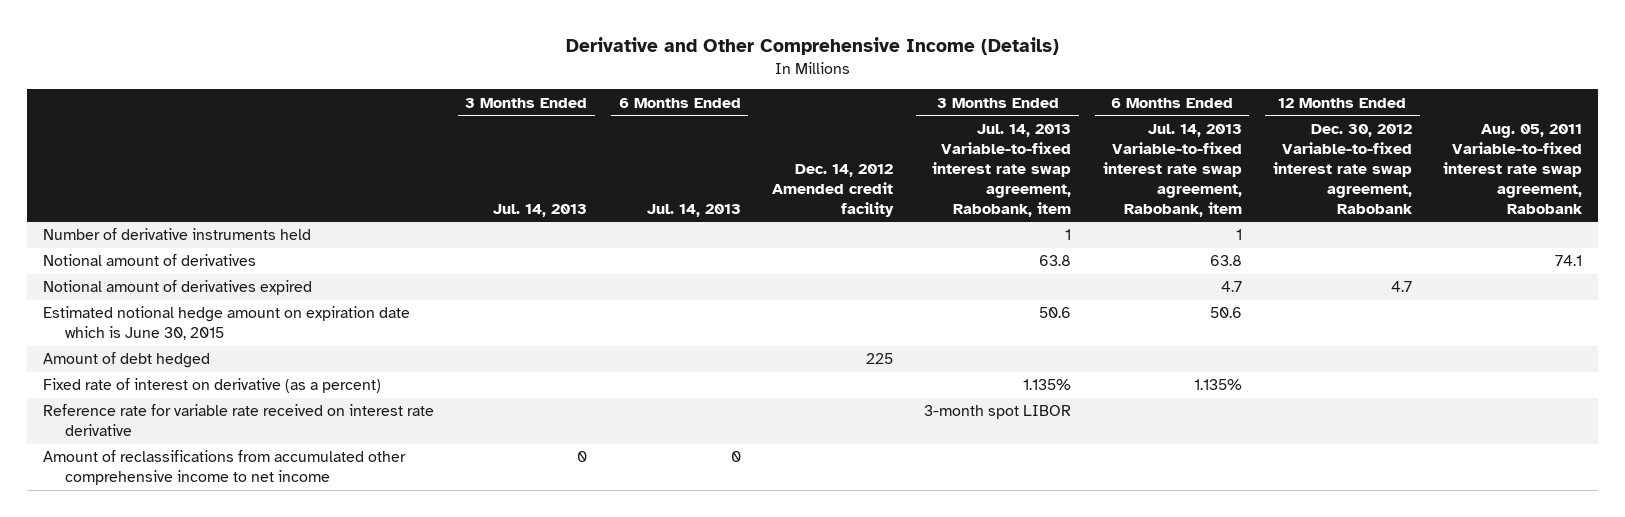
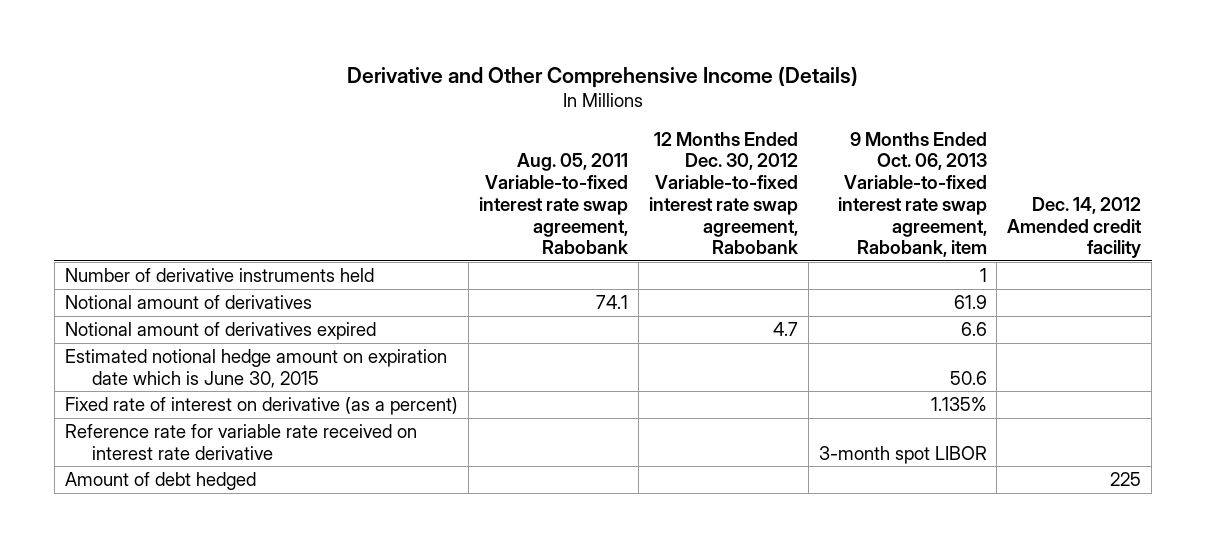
- | 3 Months Ended Jul. 14, 2013 | 6 Months Ended Jul. 14, 2013 | Dec. 14, 2012 Amended credit facility | 3 Months Ended Jul. 14, 2013 Variable-to-fixed interest rate swap agreement, Rabobank, item | 6 Months Ended Jul. 14, 2013 Variable-to-fixed interest rate swap agreement, Rabobank, item | 12 Months Ended Dec. 30, 2012 Variable-to-fixed interest rate swap agreement, Rabobank | Aug. 05, 2011 Variable-to-fixed interest rate swap agreement, Rabobank
+ | Aug. 05, 2011 Variable-to-fixed interest rate swap agreement, Rabobank | 12 Months Ended Dec. 30, 2012 Variable-to-fixed interest rate swap agreement, Rabobank | 9 Months Ended Oct. 06, 2013 Variable-to-fixed interest rate swap agreement, Rabobank, item | Dec. 14, 2012 Amended credit facility
- Amount of reclassifications from accumulated other comprehensive income to net income | 0 | 0 | | | | |
moved down: Amount of debt hedged | | | | 225

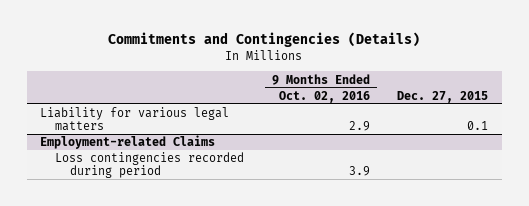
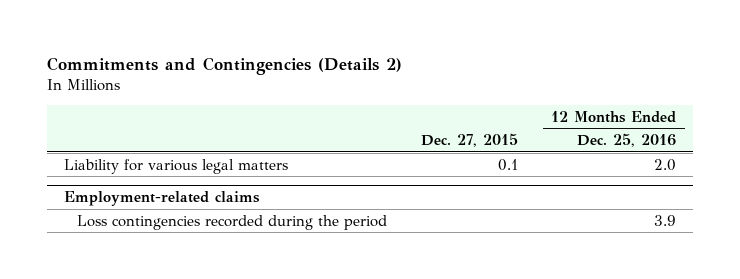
- Commitments and Contingencies (Details)
+ Commitments and Contingencies (Details 2)
- | 9 Months Ended Oct. 02, 2016 | Dec. 27, 2015
+ | Dec. 27, 2015 | 12 Months Ended Dec. 25, 2016
- Employment-related Claims
- Loss contingencies recorded during period | 3.9 |
+ Employment-related claims
+ Loss contingencies recorded during the period | | 3.9

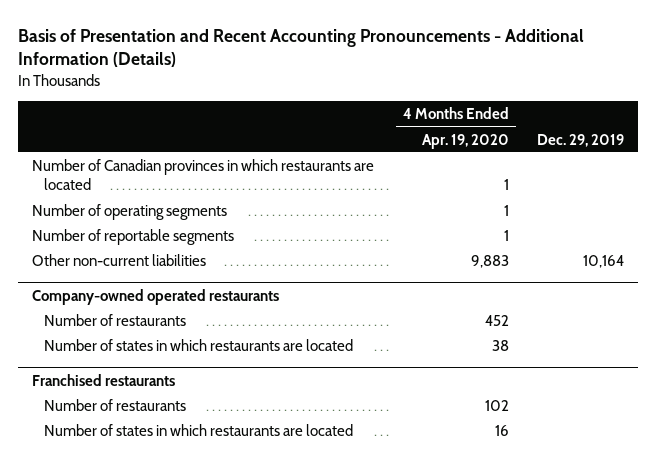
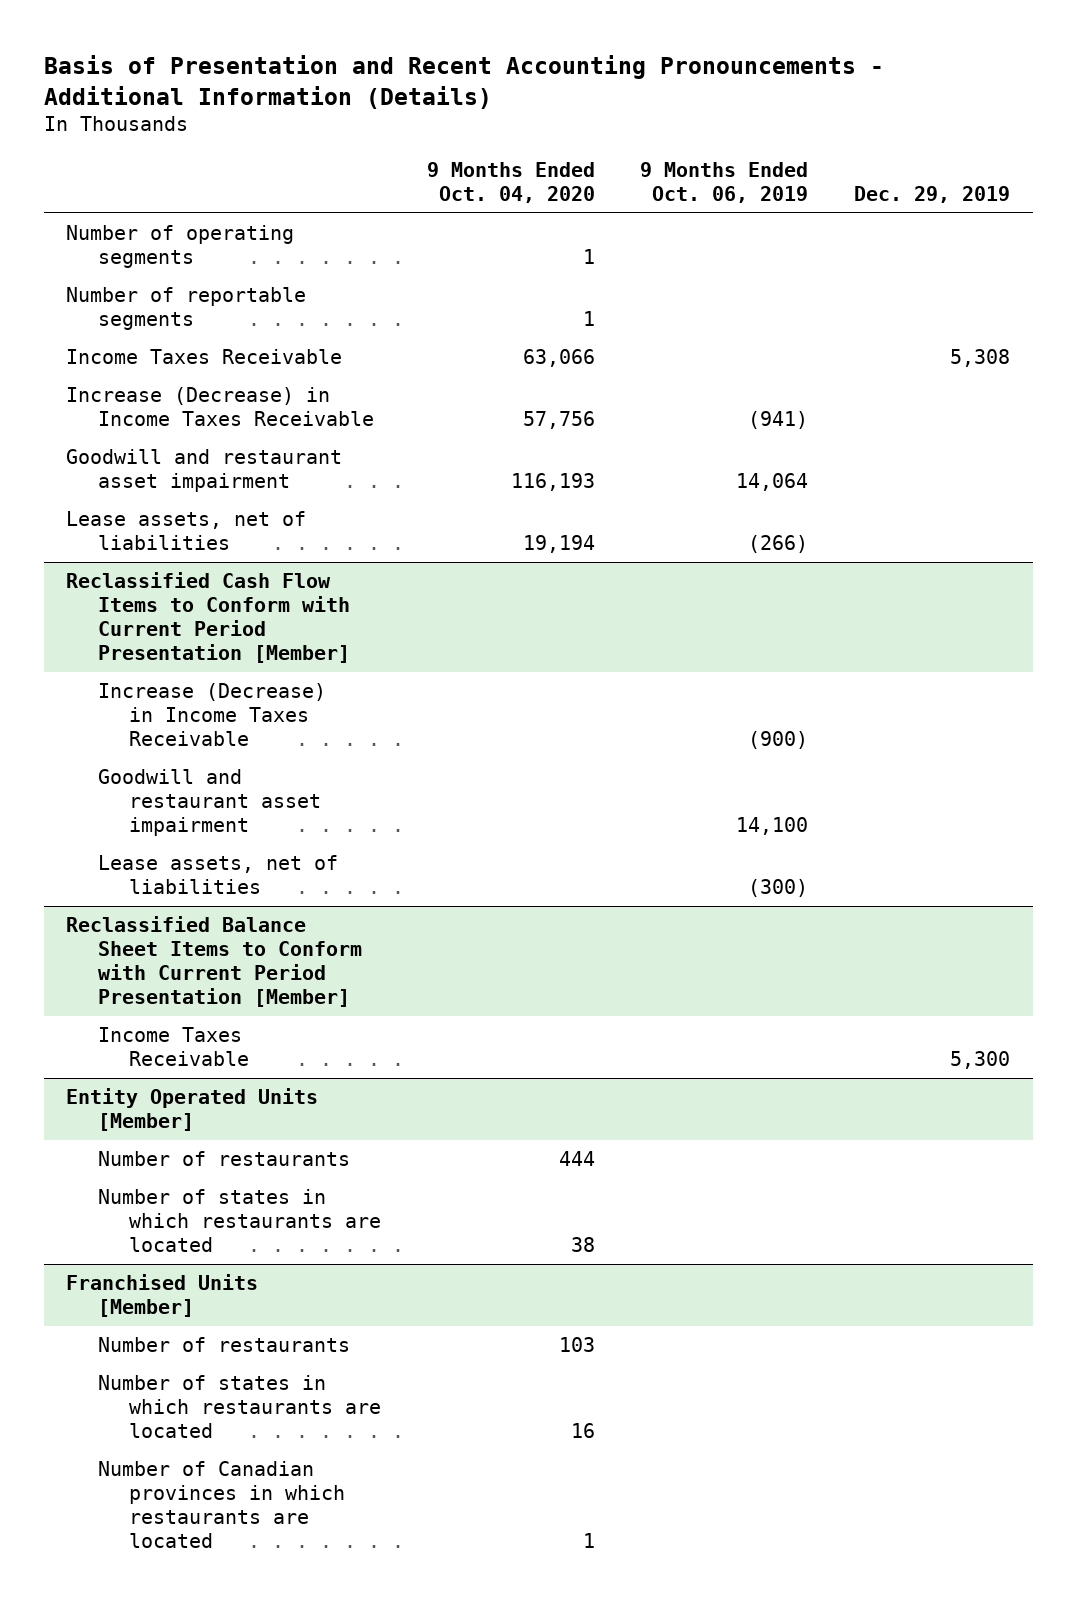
- | 4 Months Ended Apr. 19, 2020 | Dec. 29, 2019
+ | 9 Months Ended Oct. 04, 2020 | 9 Months Ended Oct. 06, 2019 | Dec. 29, 2019
- Number of Canadian provinces in which restaurants are located | 1 |
- Other non-current liabilities | 9,883 | 10,164
- Company-owned operated restaurants
+ Income Taxes Receivable | 63,066 | | 5,308
+ Increase (Decrease) in Income Taxes Receivable | 57,756 | (941) |
+ Goodwill and restaurant asset impairment | 116,193 | 14,064 |
+ Lease assets, net of liabilities | 19,194 | (266) |
+ Reclassified Cash Flow Items to Conform with Current Period Presentation [Member]
+ Increase (Decrease) in Income Taxes Receivable | | (900) |
+ Goodwill and restaurant asset impairment | | 14,100 |
+ Lease assets, net of liabilities | | (300) |
+ Reclassified Balance Sheet Items to Conform with Current Period Presentation [Member]
+ Income Taxes Receivable | | | 5,300
+ Entity Operated Units [Member]
- Franchised restaurants
+ Franchised Units [Member]
+ Number of Canadian provinces in which restaurants are located | 1 | |

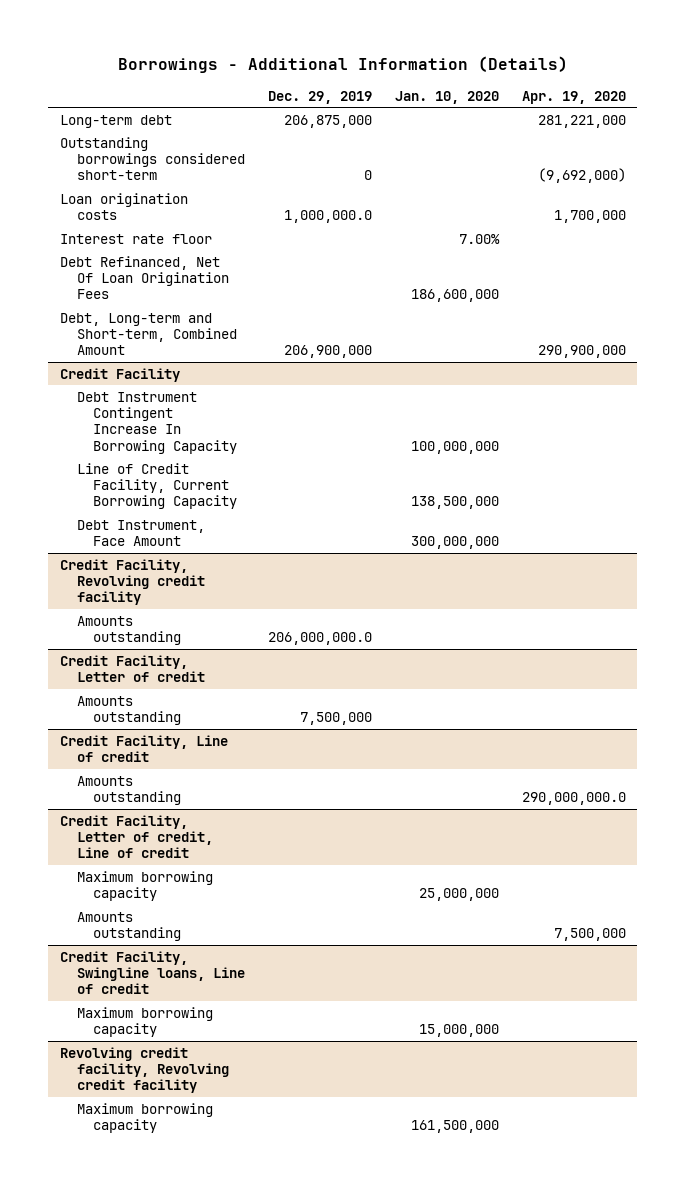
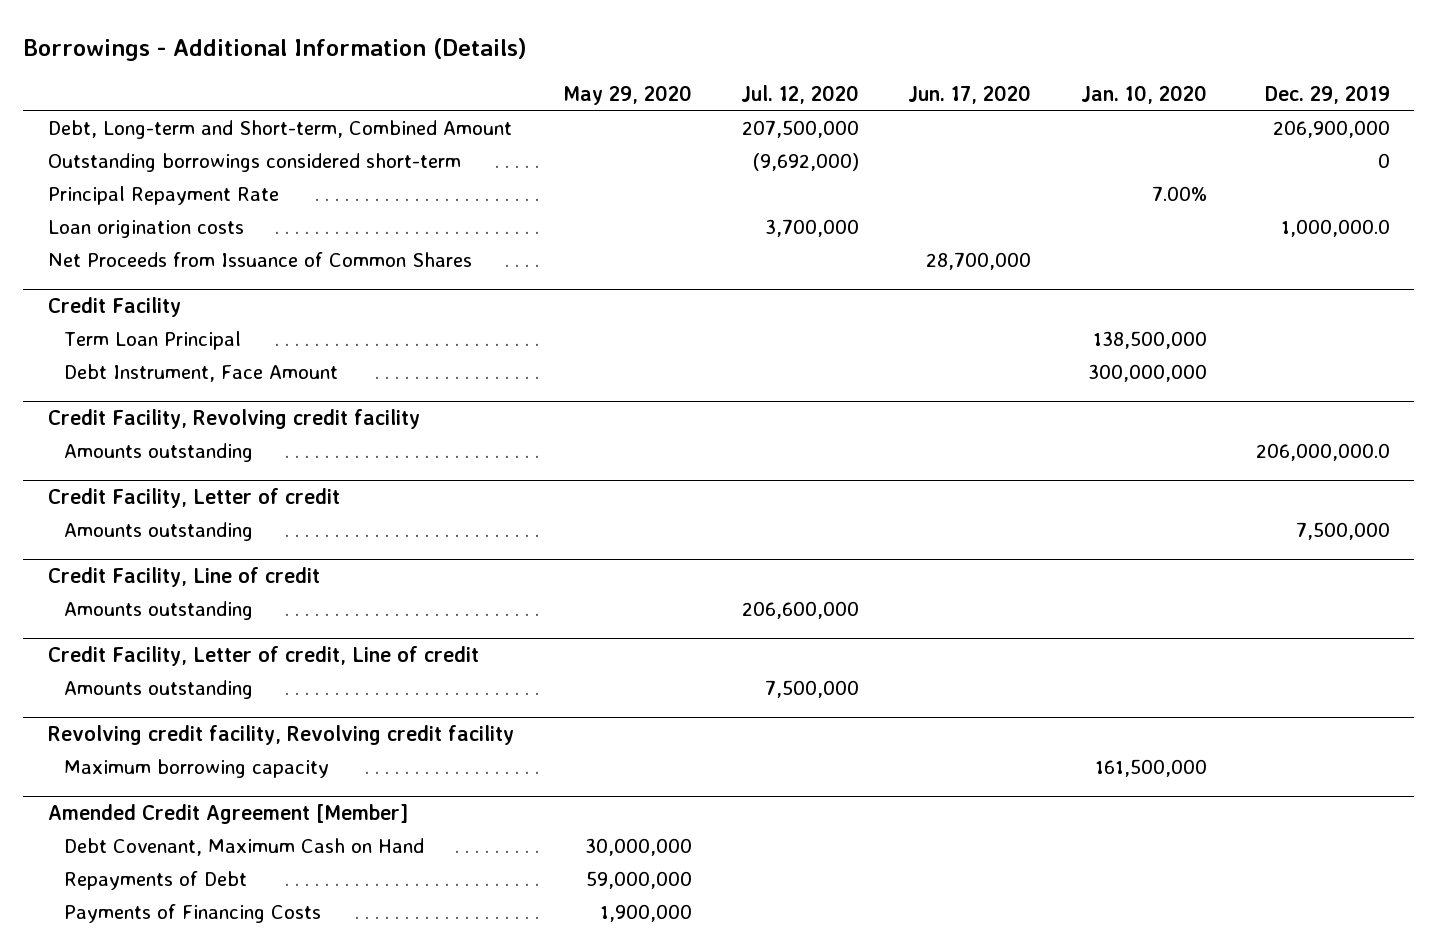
- | Dec. 29, 2019 | Jan. 10, 2020 | Apr. 19, 2020
+ | May 29, 2020 | Jul. 12, 2020 | Jun. 17, 2020 | Jan. 10, 2020 | Dec. 29, 2019
- Long-term debt | 206,875,000 | | 281,221,000
moved up: Debt, Long-term and Short-term, Combined Amount | | 207,500,000 | | | 206,900,000
+ Principal Repayment Rate | | | | 7.00% |
- Interest rate floor | | 7.00% |
- Debt Refinanced, Net Of Loan Origination Fees | | 186,600,000 |
+ Net Proceeds from Issuance of Common Shares | | | 28,700,000 | |
@ Credit Facility
- Debt Instrument Contingent Increase In Borrowing Capacity | | 100,000,000 |
- Line of Credit Facility, Current Borrowing Capacity | | 138,500,000 |
+ Term Loan Principal | | | | 138,500,000 |
@ Credit Facility, Letter of credit, Line of credit
- Maximum borrowing capacity | | 25,000,000 |
- Credit Facility, Swingline loans, Line of credit
- Maximum borrowing capacity | | 15,000,000 |
+ Amended Credit Agreement [Member]
+ Debt Covenant, Maximum Cash on Hand | 30,000,000 | | | |
+ Repayments of Debt | 59,000,000 | | | |
+ Payments of Financing Costs | 1,900,000 | | | |

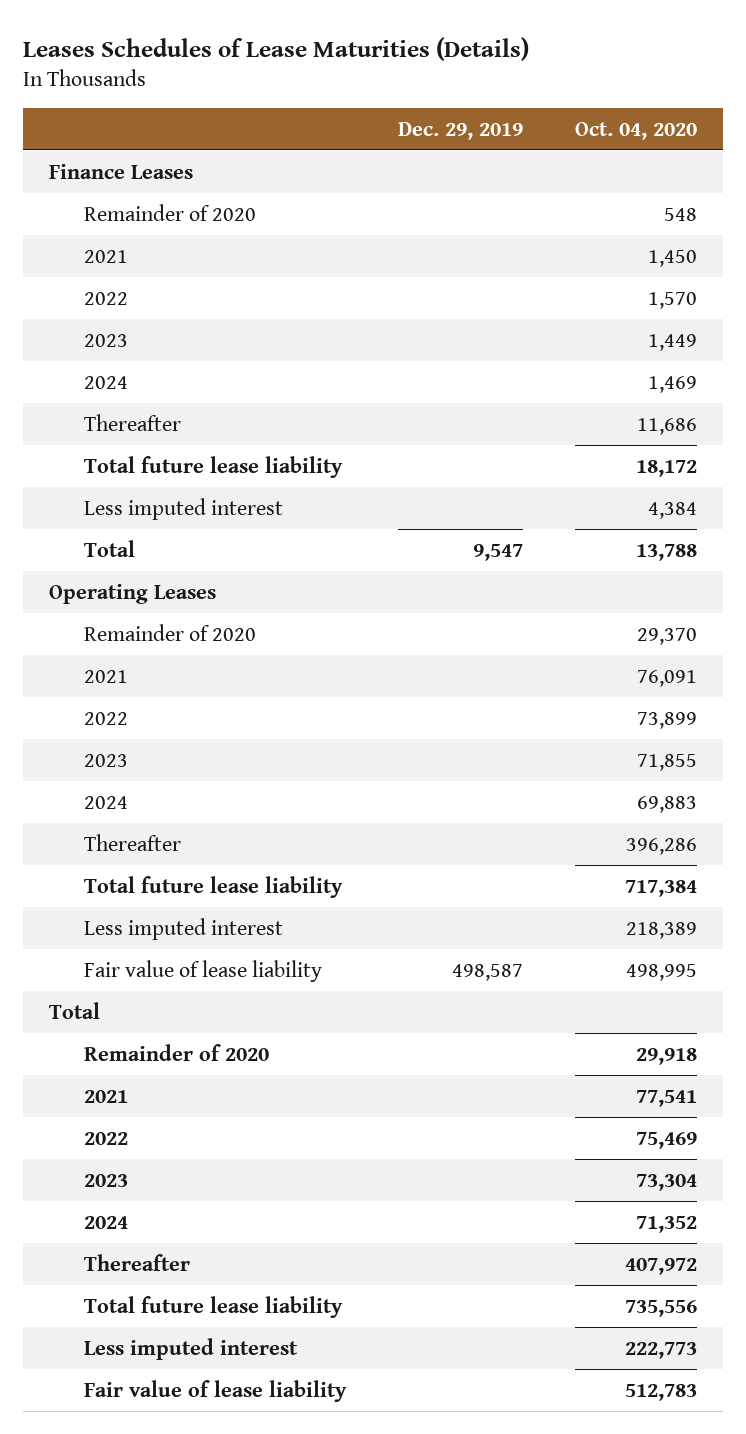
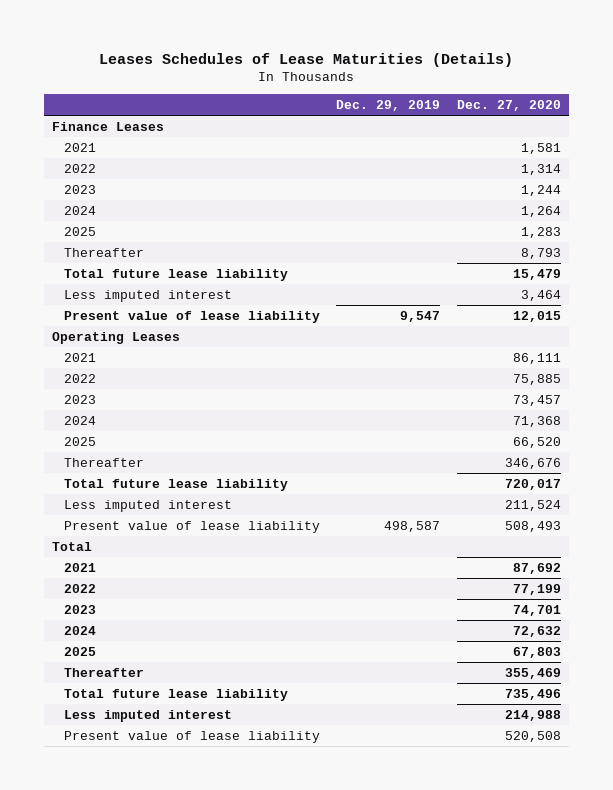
- | Dec. 29, 2019 | Oct. 04, 2020
+ | Dec. 29, 2019 | Dec. 27, 2020
- Remainder of 2020 | | 548
+ 2025 | | 1,283
- Total | 9,547 | 13,788
+ Present value of lease liability | 9,547 | 12,015
- Remainder of 2020 | | 29,370
+ 2025 | | 66,520
- Fair value of lease liability | 498,587 | 498,995
+ Present value of lease liability | 498,587 | 508,493
- Remainder of 2020 | | 29,918
+ 2025 | | 67,803
- Fair value of lease liability | | 512,783
+ Present value of lease liability | | 520,508

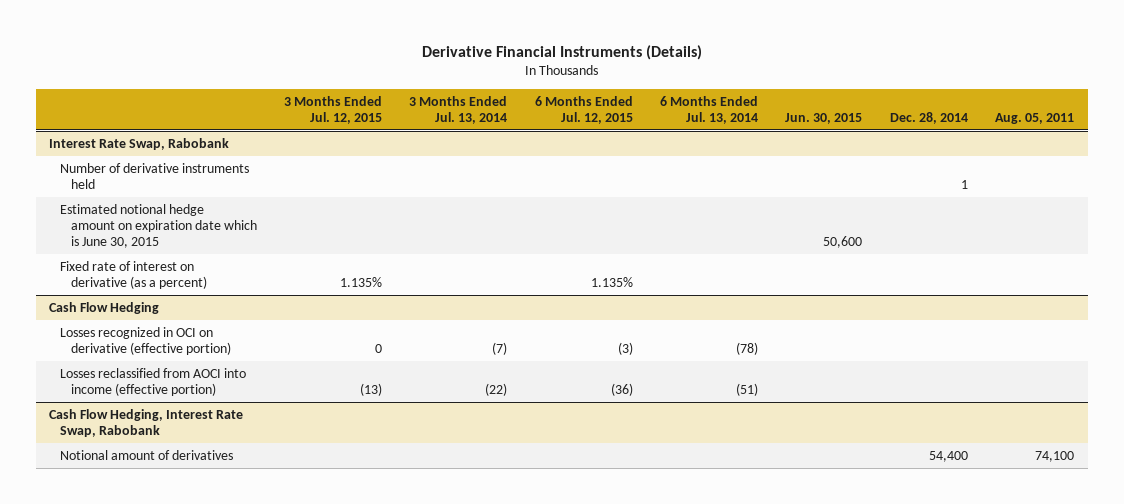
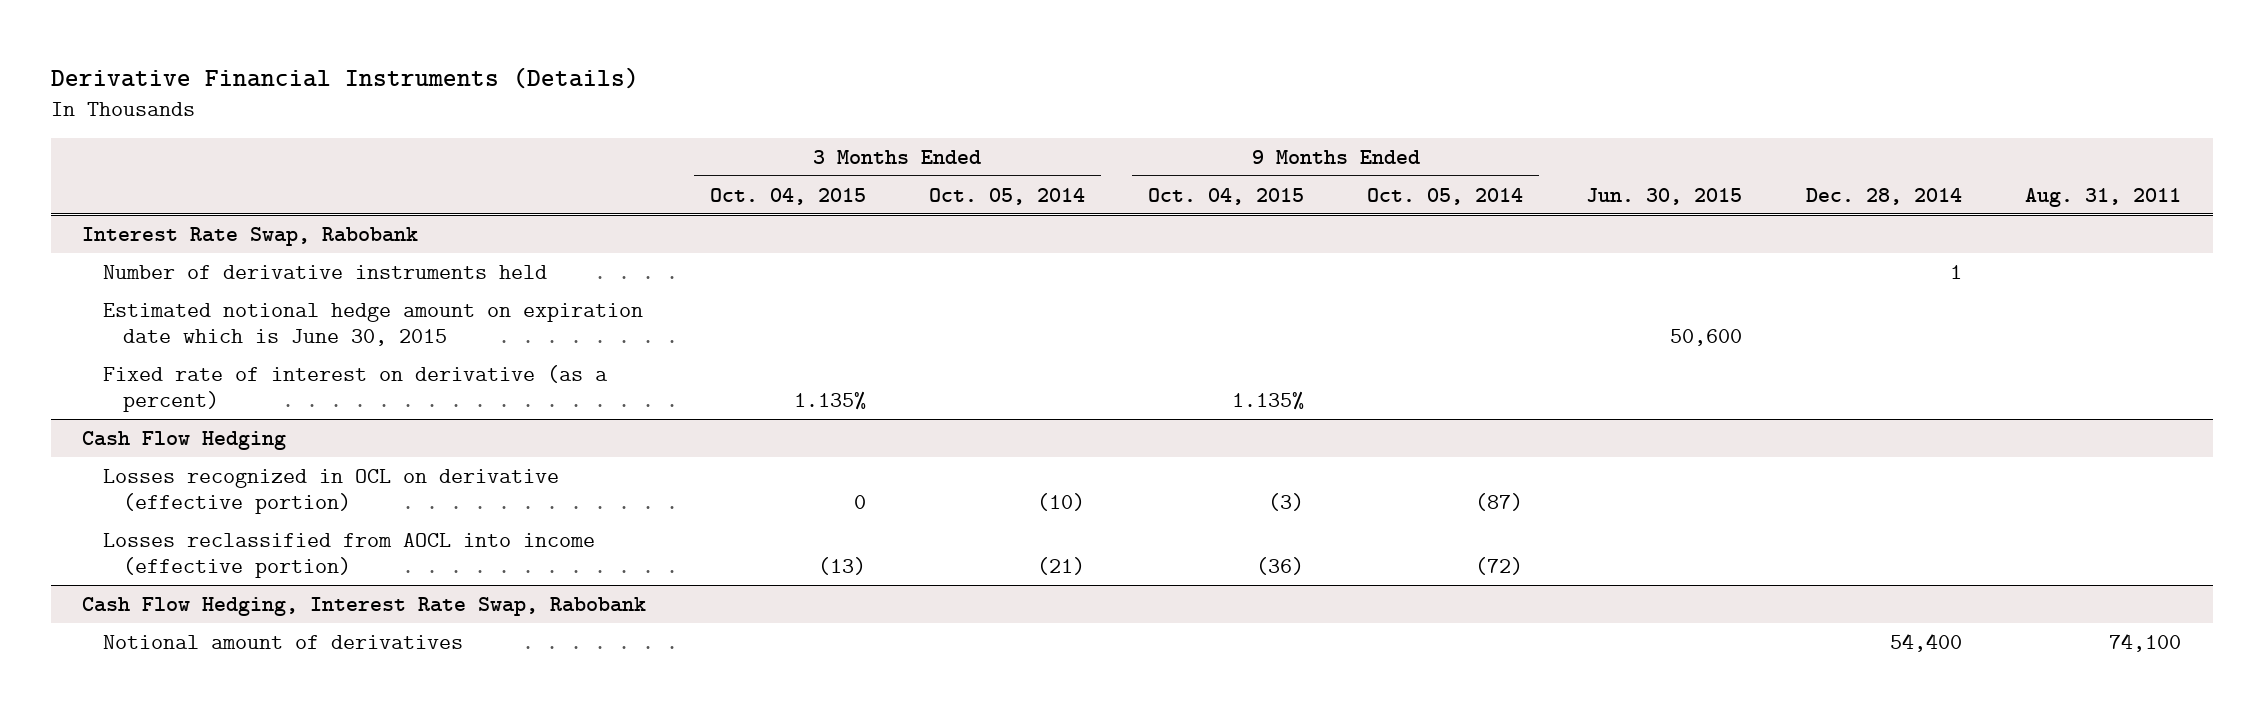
- | 3 Months Ended Jul. 12, 2015 | 3 Months Ended Jul. 13, 2014 | 6 Months Ended Jul. 12, 2015 | 6 Months Ended Jul. 13, 2014 | Jun. 30, 2015 | Dec. 28, 2014 | Aug. 05, 2011
+ | 3 Months Ended Oct. 04, 2015 | 3 Months Ended Oct. 05, 2014 | 9 Months Ended Oct. 04, 2015 | 9 Months Ended Oct. 05, 2014 | Jun. 30, 2015 | Dec. 28, 2014 | Aug. 31, 2011
@ Cash Flow Hedging
- Losses recognized in OCI on derivative (effective portion) | 0 | (7) | (3) | (78) | | |
- Losses reclassified from AOCI into income (effective portion) | (13) | (22) | (36) | (51) | | |
+ Losses recognized in OCL on derivative (effective portion) | 0 | (10) | (3) | (87) | | |
+ Losses reclassified from AOCL into income (effective portion) | (13) | (21) | (36) | (72) | | |

